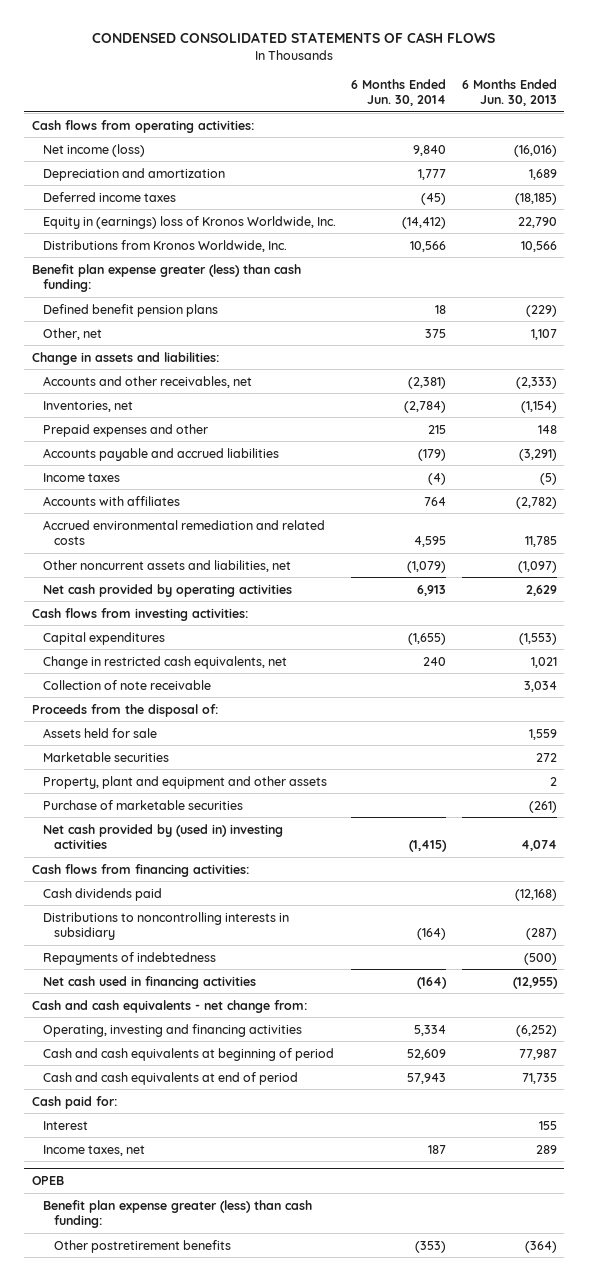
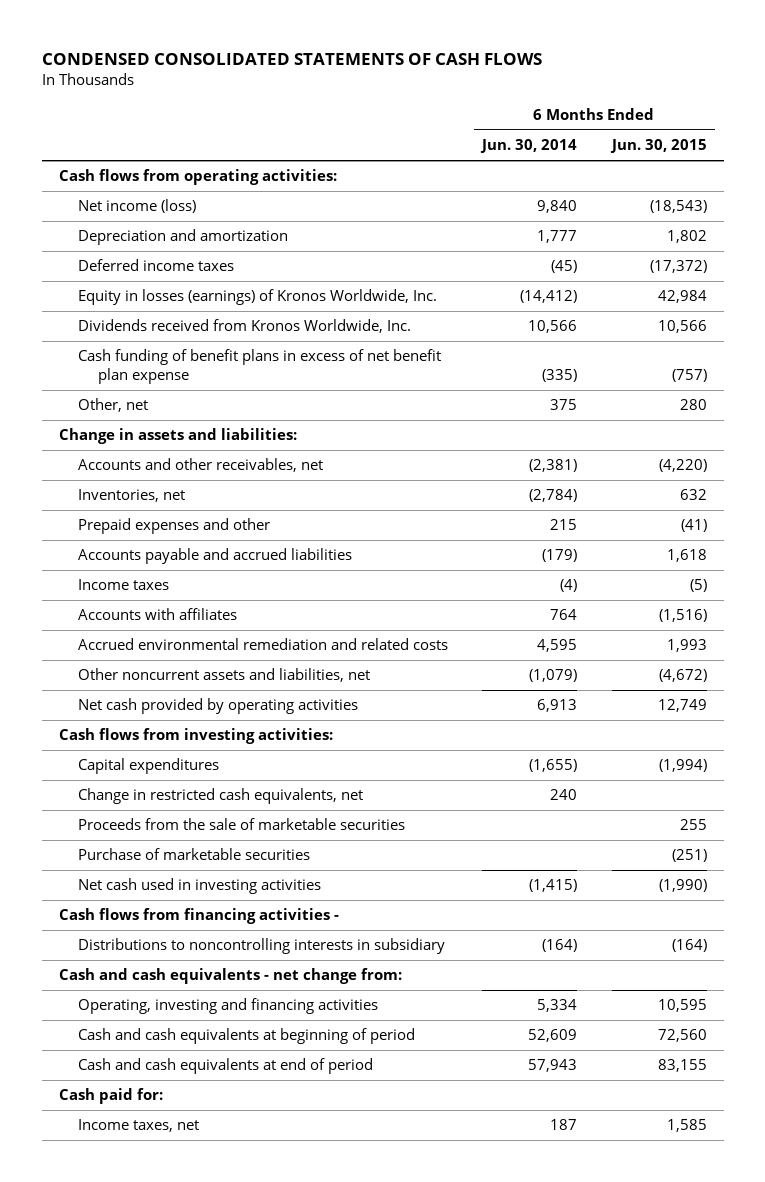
- | 6 Months Ended Jun. 30, 2014 | 6 Months Ended Jun. 30, 2013
+ | 6 Months Ended Jun. 30, 2014 | 6 Months Ended Jun. 30, 2015
- Equity in (earnings) loss of Kronos Worldwide, Inc. | (14,412) | 22,790
- Distributions from Kronos Worldwide, Inc. | 10,566 | 10,566
- Benefit plan expense greater (less) than cash funding:
- Defined benefit pension plans | 18 | (229)
+ Equity in losses (earnings) of Kronos Worldwide, Inc. | (14,412) | 42,984
+ Dividends received from Kronos Worldwide, Inc. | 10,566 | 10,566
+ Cash funding of benefit plans in excess of net benefit plan expense | (335) | (757)
- Collection of note receivable | | 3,034
- Proceeds from the disposal of:
- Assets held for sale | | 1,559
- Marketable securities | | 272
- Property, plant and equipment and other assets | | 2
+ Proceeds from the sale of marketable securities | | 255
- Net cash provided by (used in) investing activities | (1,415) | 4,074
- Cash flows from financing activities:
- Cash dividends paid | | (12,168)
+ Net cash used in investing activities | (1,415) | (1,990)
+ Cash flows from financing activities -
- Repayments of indebtedness | | (500)
- Net cash used in financing activities | (164) | (12,955)
- Interest | | 155
- OPEB
- Benefit plan expense greater (less) than cash funding:
- Other postretirement benefits | (353) | (364)

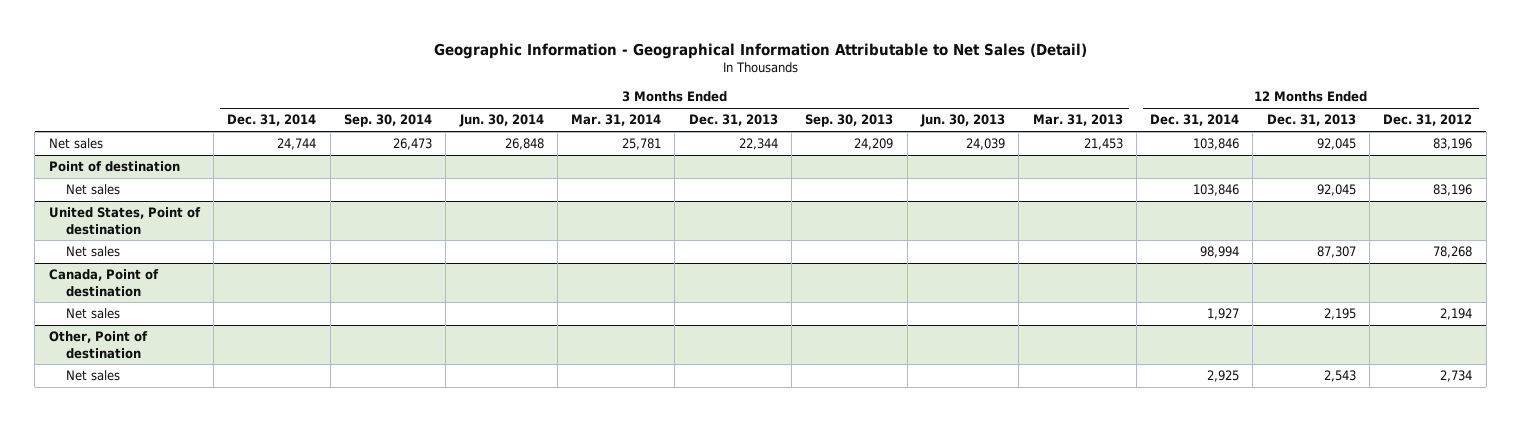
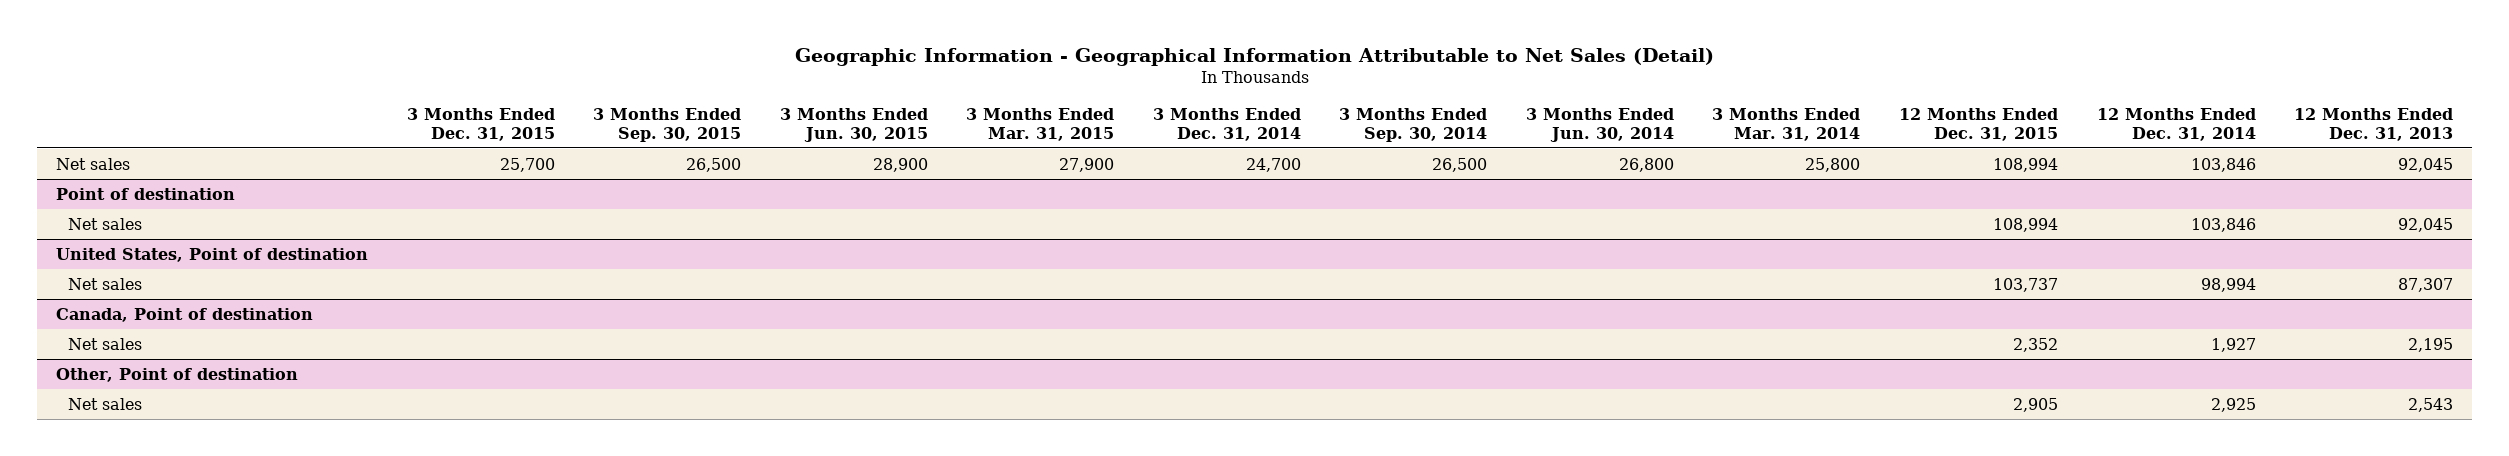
- | 3 Months Ended Dec. 31, 2014 | 3 Months Ended Sep. 30, 2014 | 3 Months Ended Jun. 30, 2014 | 3 Months Ended Mar. 31, 2014 | 3 Months Ended Dec. 31, 2013 | 3 Months Ended Sep. 30, 2013 | 3 Months Ended Jun. 30, 2013 | 3 Months Ended Mar. 31, 2013 | 12 Months Ended Dec. 31, 2014 | 12 Months Ended Dec. 31, 2013 | 12 Months Ended Dec. 31, 2012
+ | 3 Months Ended Dec. 31, 2015 | 3 Months Ended Sep. 30, 2015 | 3 Months Ended Jun. 30, 2015 | 3 Months Ended Mar. 31, 2015 | 3 Months Ended Dec. 31, 2014 | 3 Months Ended Sep. 30, 2014 | 3 Months Ended Jun. 30, 2014 | 3 Months Ended Mar. 31, 2014 | 12 Months Ended Dec. 31, 2015 | 12 Months Ended Dec. 31, 2014 | 12 Months Ended Dec. 31, 2013
- Net sales | 24,744 | 26,473 | 26,848 | 25,781 | 22,344 | 24,209 | 24,039 | 21,453 | 103,846 | 92,045 | 83,196
+ Net sales | 25,700 | 26,500 | 28,900 | 27,900 | 24,700 | 26,500 | 26,800 | 25,800 | 108,994 | 103,846 | 92,045

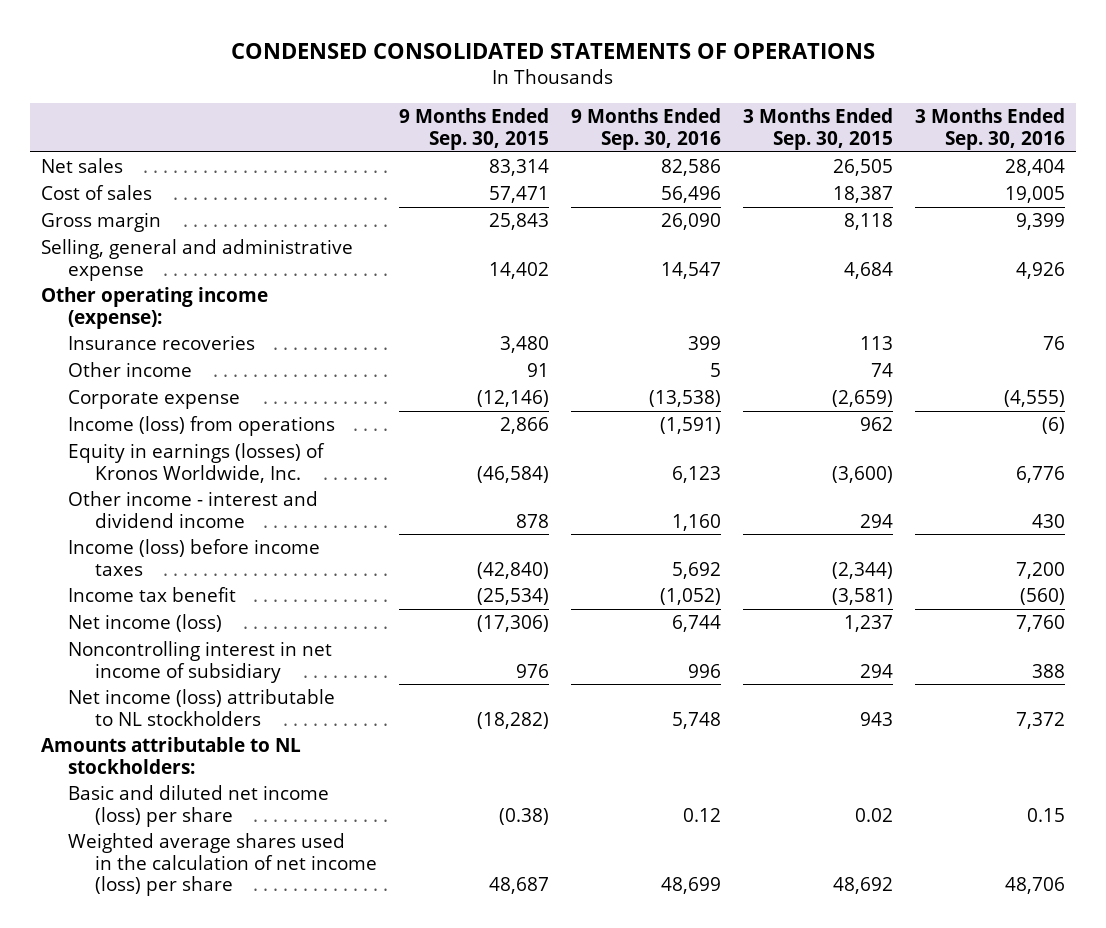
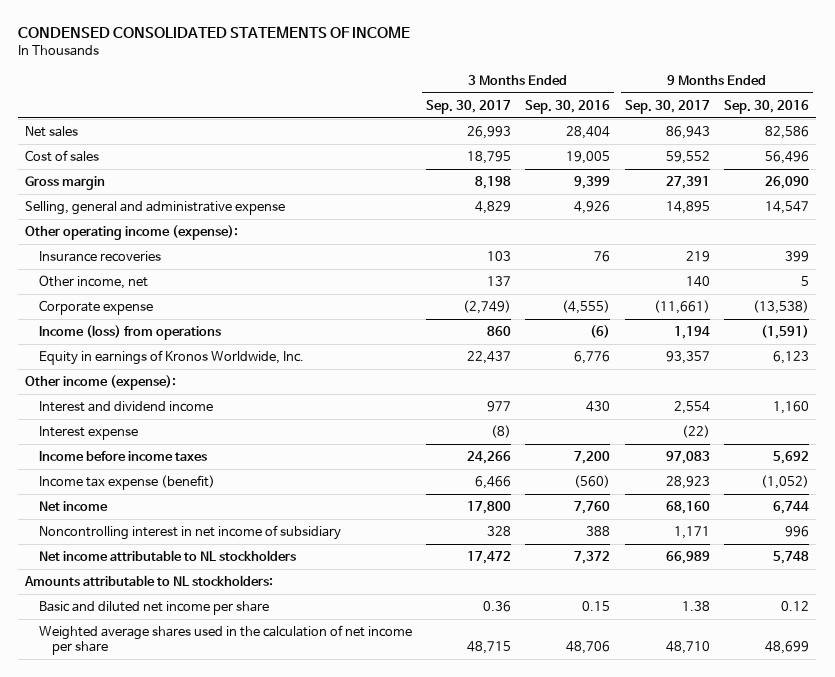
- CONDENSED CONSOLIDATED STATEMENTS OF OPERATIONS
+ CONDENSED CONSOLIDATED STATEMENTS OF INCOME
- | 9 Months Ended Sep. 30, 2015 | 9 Months Ended Sep. 30, 2016 | 3 Months Ended Sep. 30, 2015 | 3 Months Ended Sep. 30, 2016
+ | 3 Months Ended Sep. 30, 2017 | 3 Months Ended Sep. 30, 2016 | 9 Months Ended Sep. 30, 2017 | 9 Months Ended Sep. 30, 2016
- Other income | 91 | 5 | 74 |
+ Other income, net | 137 | | 140 | 5
- Equity in earnings (losses) of Kronos Worldwide, Inc. | (46,584) | 6,123 | (3,600) | 6,776
- Other income - interest and dividend income | 878 | 1,160 | 294 | 430
- Income (loss) before income taxes | (42,840) | 5,692 | (2,344) | 7,200
- Income tax benefit | (25,534) | (1,052) | (3,581) | (560)
- Net income (loss) | (17,306) | 6,744 | 1,237 | 7,760
+ Equity in earnings of Kronos Worldwide, Inc. | 22,437 | 6,776 | 93,357 | 6,123
+ Other income (expense):
+ Interest and dividend income | 977 | 430 | 2,554 | 1,160
+ Interest expense | (8) | | (22) |
+ Income before income taxes | 24,266 | 7,200 | 97,083 | 5,692
+ Income tax expense (benefit) | 6,466 | (560) | 28,923 | (1,052)
+ Net income | 17,800 | 7,760 | 68,160 | 6,744
- Net income (loss) attributable to NL stockholders | (18,282) | 5,748 | 943 | 7,372
+ Net income attributable to NL stockholders | 17,472 | 7,372 | 66,989 | 5,748
- Basic and diluted net income (loss) per share | (0.38) | 0.12 | 0.02 | 0.15
- Weighted average shares used in the calculation of net income (loss) per share | 48,687 | 48,699 | 48,692 | 48,706
+ Basic and diluted net income per share | 0.36 | 0.15 | 1.38 | 0.12
+ Weighted average shares used in the calculation of net income per share | 48,715 | 48,706 | 48,710 | 48,699

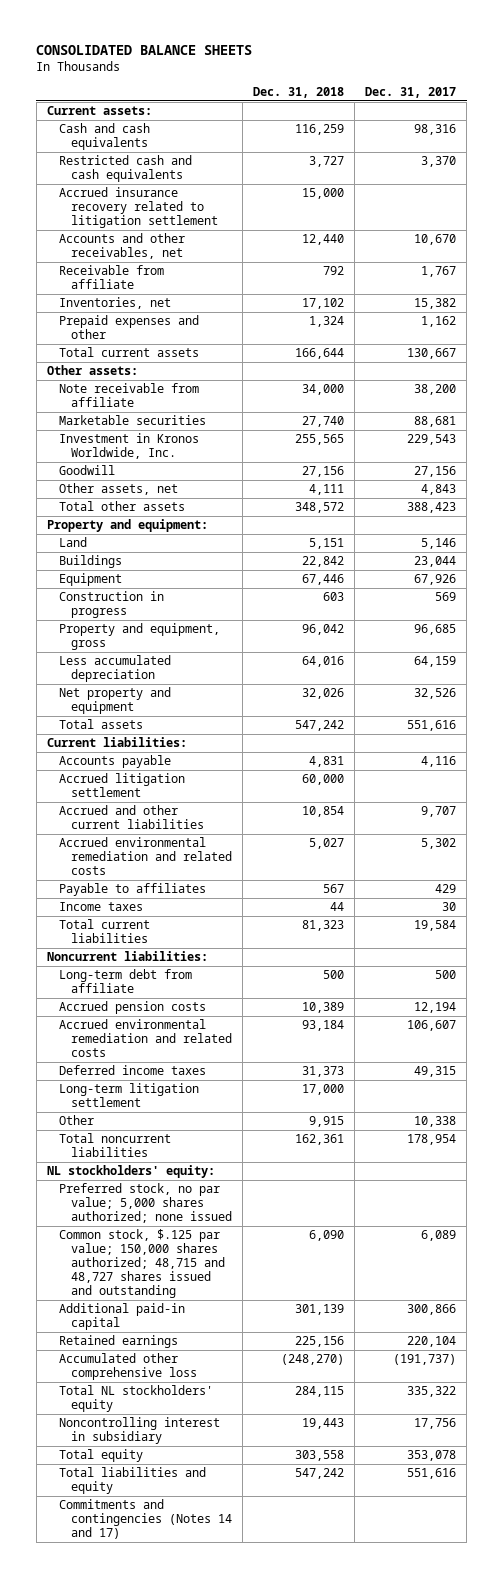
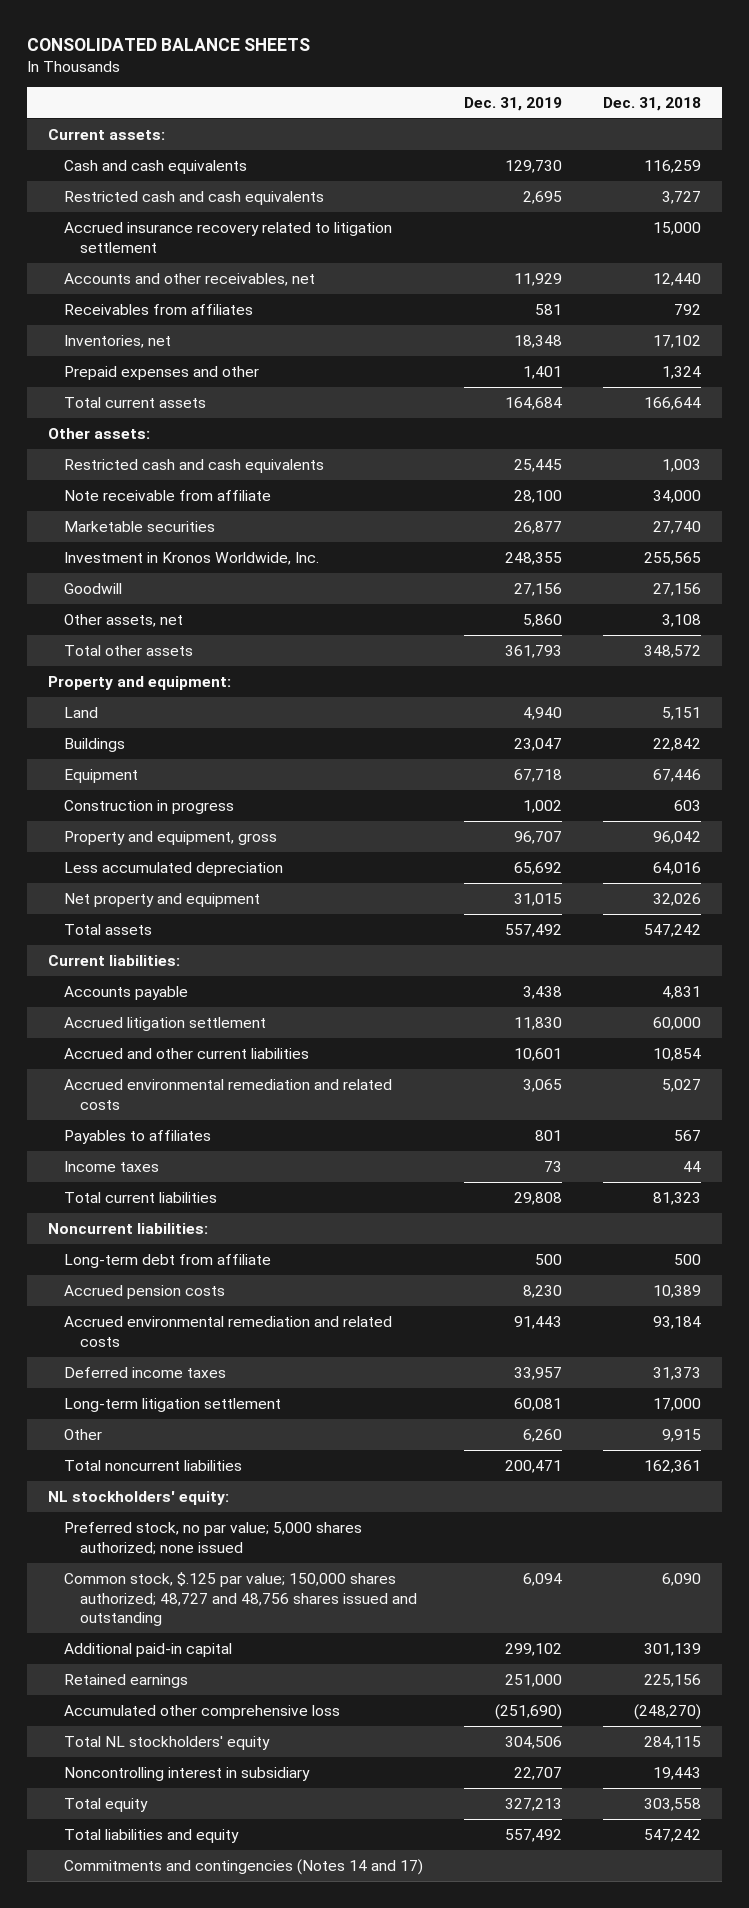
- | Dec. 31, 2018 | Dec. 31, 2017
+ | Dec. 31, 2019 | Dec. 31, 2018
- Receivable from affiliate | 792 | 1,767
+ Receivables from affiliates | 581 | 792
+ Restricted cash and cash equivalents | 25,445 | 1,003
- Other assets, net | 4,111 | 4,843
+ Other assets, net | 5,860 | 3,108
- Payable to affiliates | 567 | 429
+ Payables to affiliates | 801 | 567
- Common stock, $.125 par value; 150,000 shares authorized; 48,715 and 48,727 shares issued and outstanding | 6,090 | 6,089
+ Common stock, $.125 par value; 150,000 shares authorized; 48,727 and 48,756 shares issued and outstanding | 6,094 | 6,090

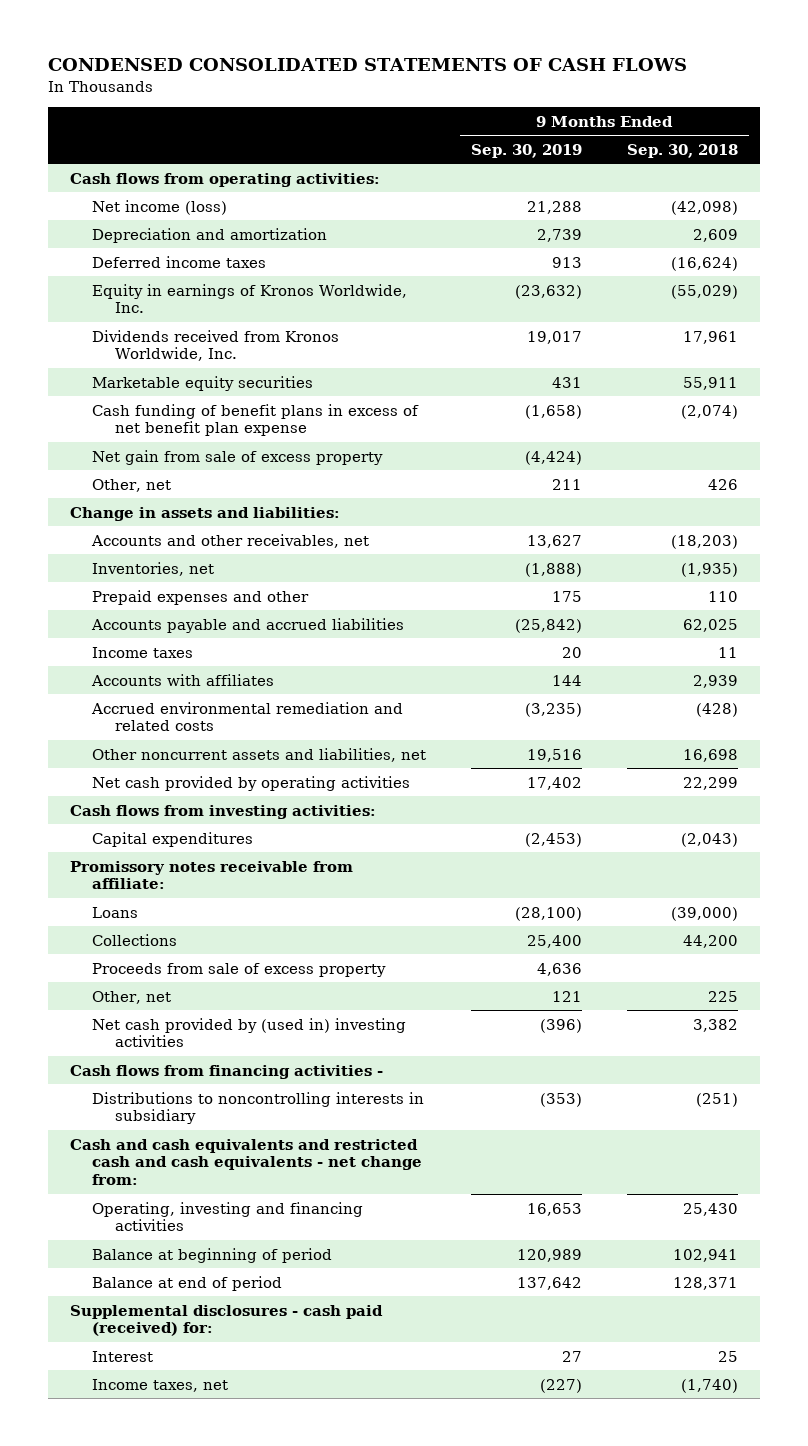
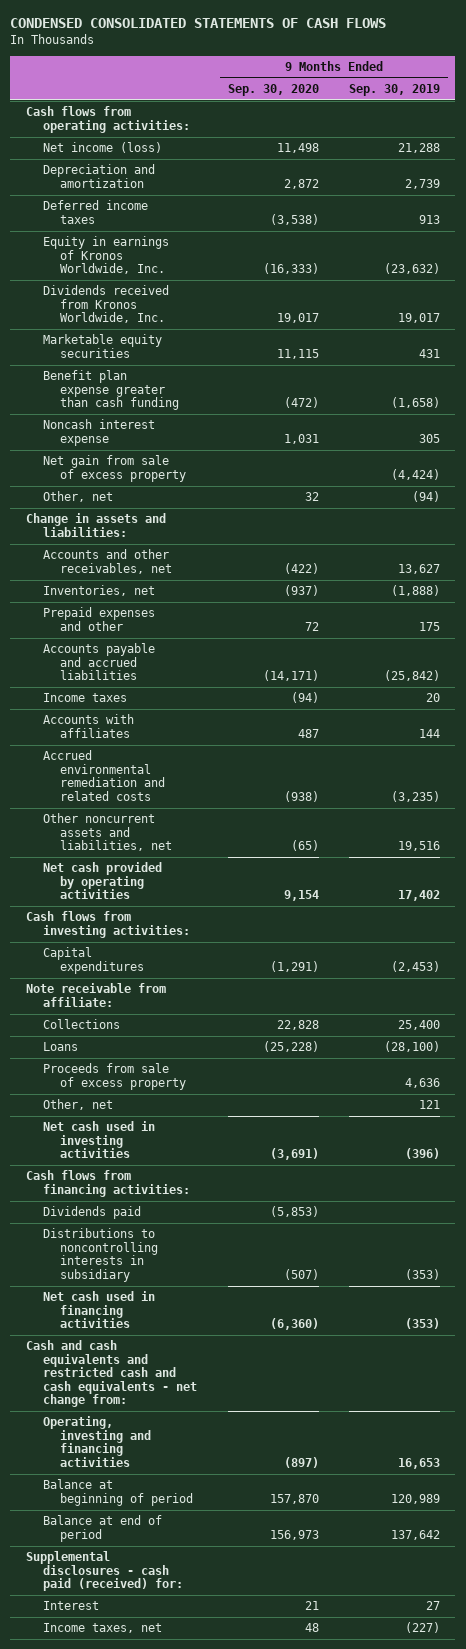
- | 9 Months Ended Sep. 30, 2019 | 9 Months Ended Sep. 30, 2018
+ | 9 Months Ended Sep. 30, 2020 | 9 Months Ended Sep. 30, 2019
- Cash funding of benefit plans in excess of net benefit plan expense | (1,658) | (2,074)
+ Benefit plan expense greater than cash funding | (472) | (1,658)
+ Noncash interest expense | 1,031 | 305
- Other, net | 211 | 426
+ Other, net | 32 | (94)
- Promissory notes receivable from affiliate:
+ Note receivable from affiliate:
moved down: Loans | (25,228) | (28,100)
- Net cash provided by (used in) investing activities | (396) | 3,382
- Cash flows from financing activities -
+ Net cash used in investing activities | (3,691) | (396)
+ Cash flows from financing activities:
+ Dividends paid | (5,853) |
+ Net cash used in financing activities | (6,360) | (353)

